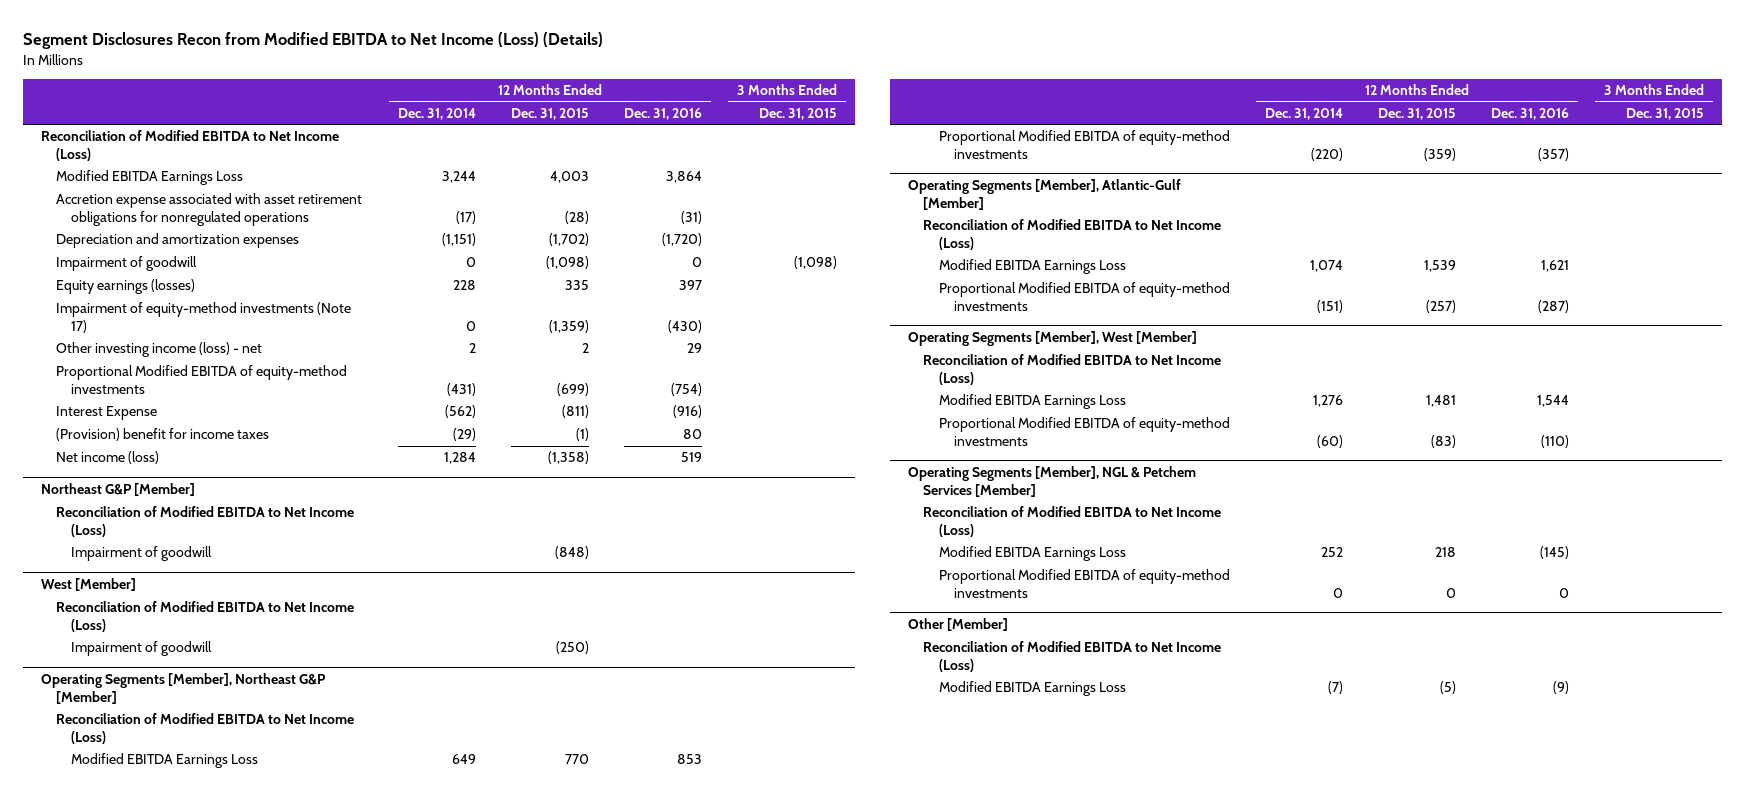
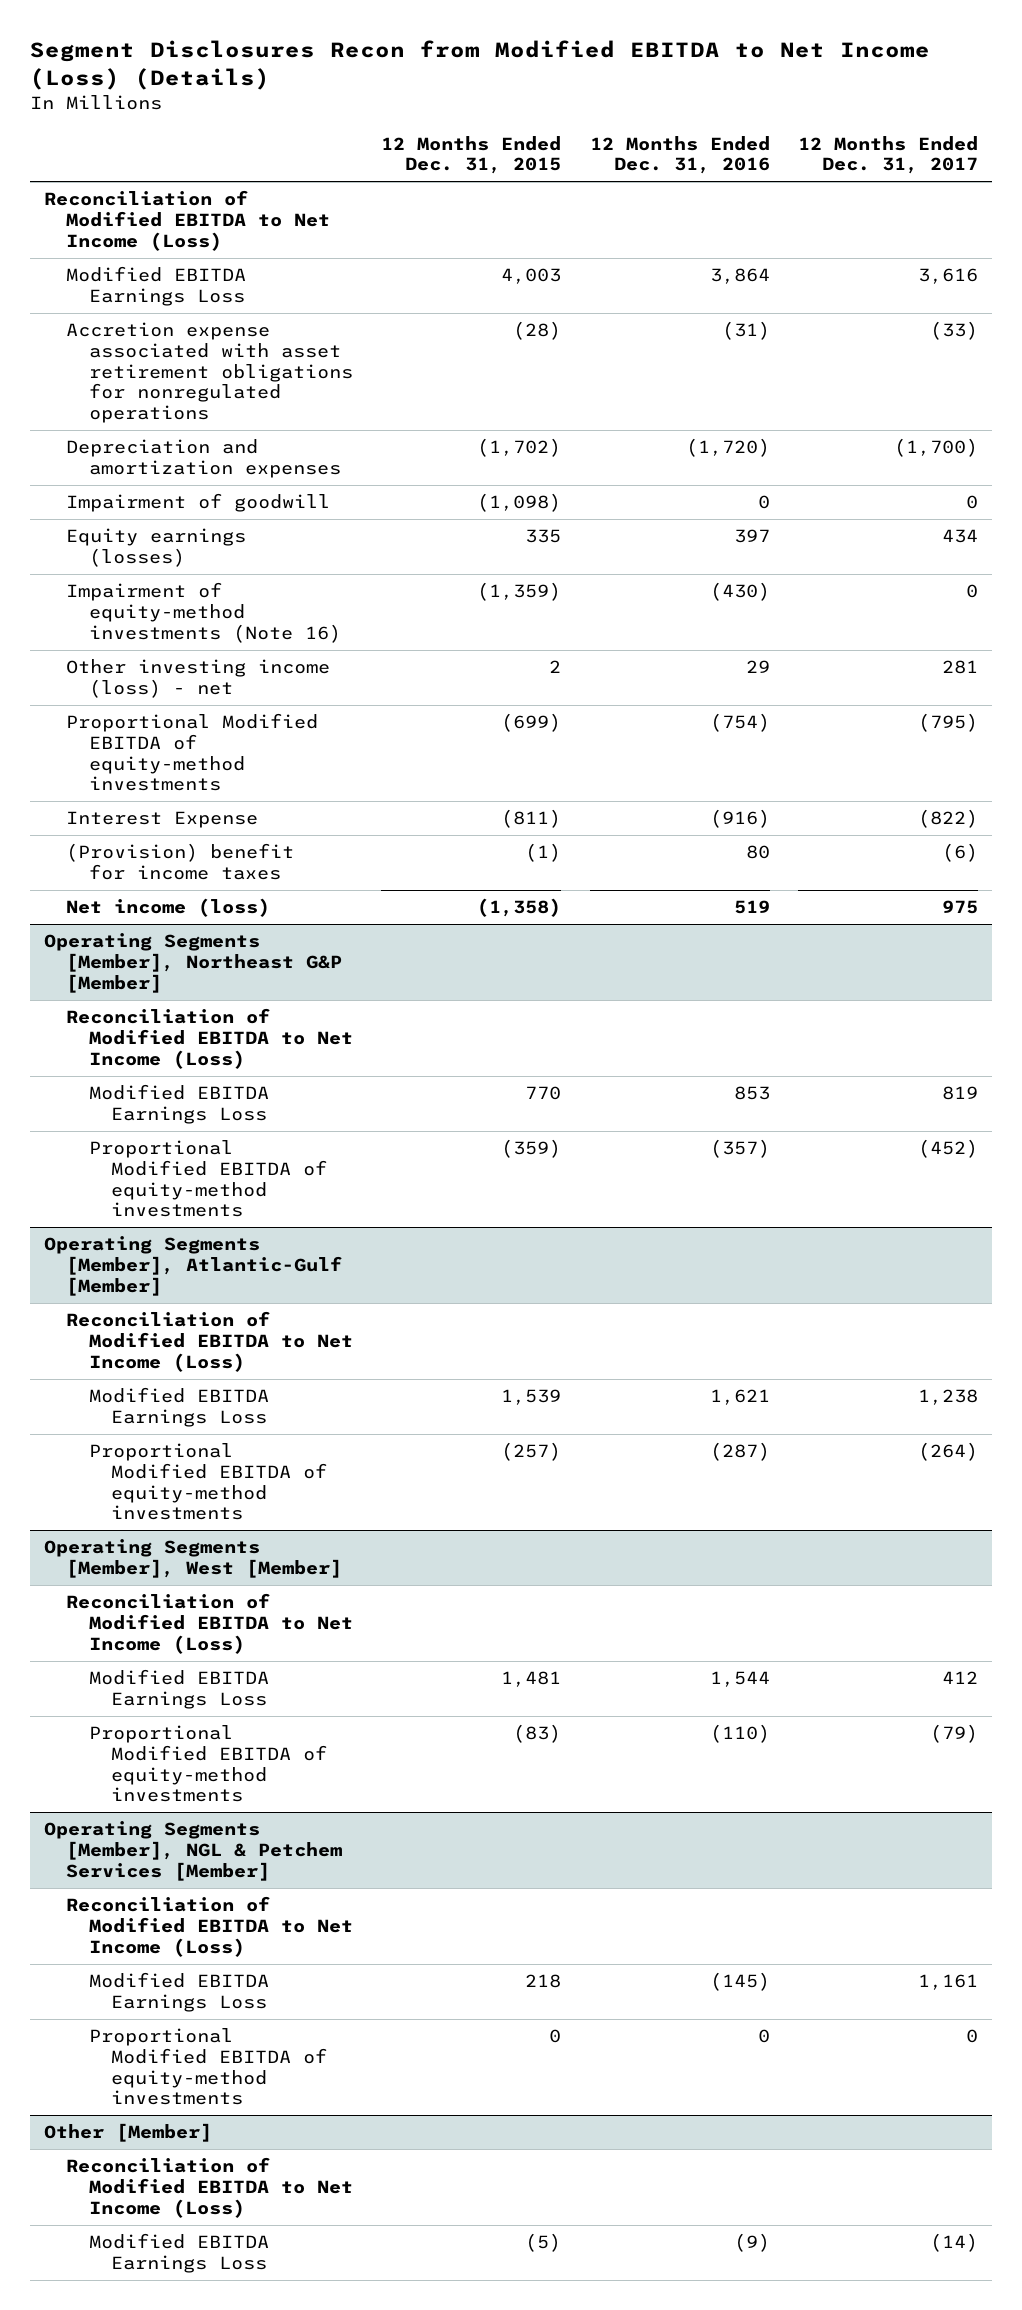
- | 12 Months Ended Dec. 31, 2014 | 12 Months Ended Dec. 31, 2015 | 12 Months Ended Dec. 31, 2016 | 3 Months Ended Dec. 31, 2015
+ | 12 Months Ended Dec. 31, 2015 | 12 Months Ended Dec. 31, 2016 | 12 Months Ended Dec. 31, 2017
- Impairment of equity-method investments (Note 17) | 0 | (1,359) | (430) |
+ Impairment of equity-method investments (Note 16) | (1,359) | (430) | 0
- Northeast G&P [Member]
- Reconciliation of Modified EBITDA to Net Income (Loss)
- Impairment of goodwill | | (848) | |
- West [Member]
- Reconciliation of Modified EBITDA to Net Income (Loss)
- Impairment of goodwill | | (250) | |

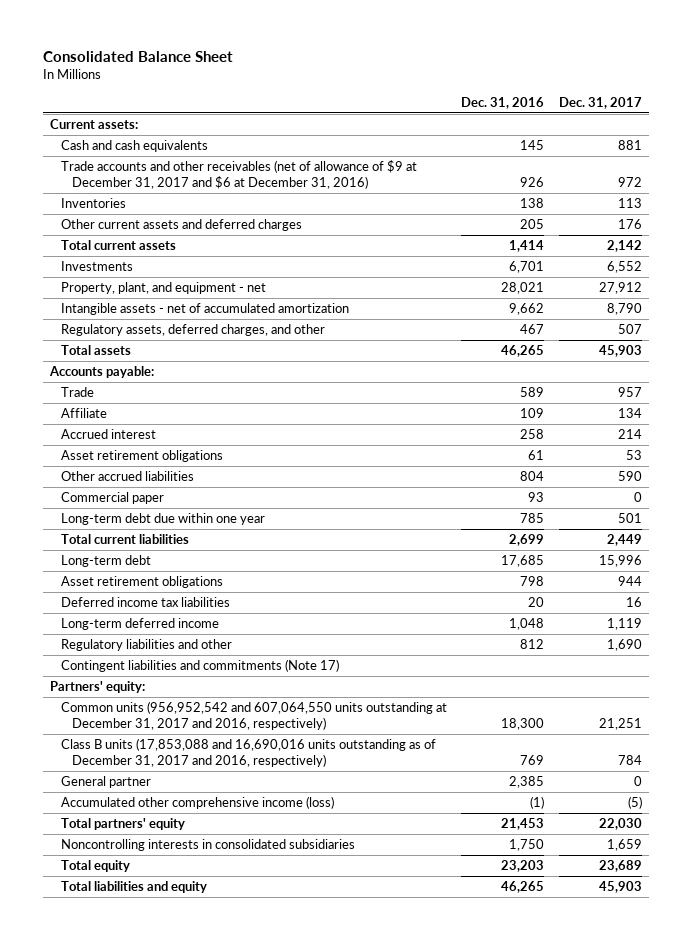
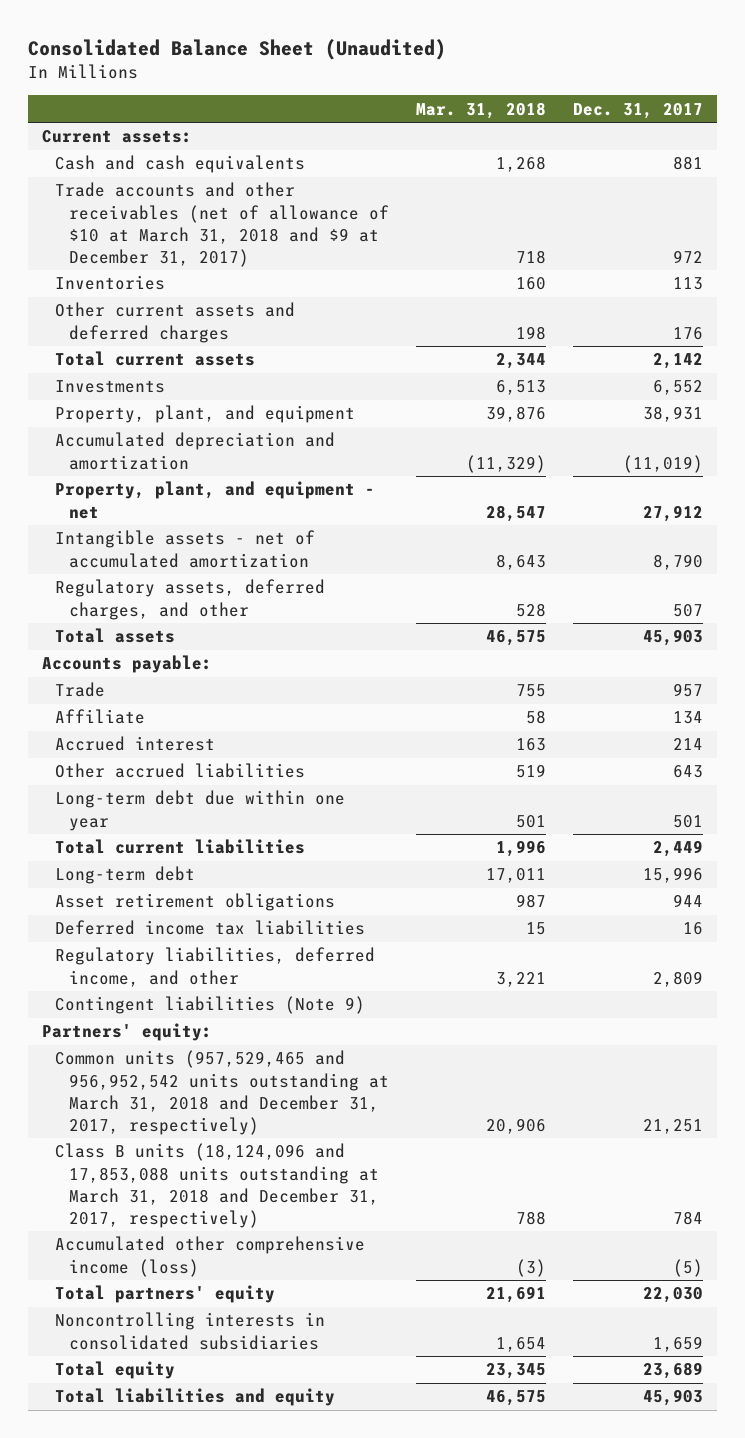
- Consolidated Balance Sheet
+ Consolidated Balance Sheet (Unaudited)
- | Dec. 31, 2016 | Dec. 31, 2017
+ | Mar. 31, 2018 | Dec. 31, 2017
- Trade accounts and other receivables (net of allowance of $9 at December 31, 2017 and $6 at December 31, 2016) | 926 | 972
+ Trade accounts and other receivables (net of allowance of $10 at March 31, 2018 and $9 at December 31, 2017) | 718 | 972
+ Property, plant, and equipment | 39,876 | 38,931
+ Accumulated depreciation and amortization | (11,329) | (11,019)
- Asset retirement obligations | 61 | 53
- Other accrued liabilities | 804 | 590
- Commercial paper | 93 | 0
+ Other accrued liabilities | 519 | 643
- Long-term deferred income | 1,048 | 1,119
- Regulatory liabilities and other | 812 | 1,690
- Contingent liabilities and commitments (Note 17)
+ Regulatory liabilities, deferred income, and other | 3,221 | 2,809
+ Contingent liabilities (Note 9)
- Common units (956,952,542 and 607,064,550 units outstanding at December 31, 2017 and 2016, respectively) | 18,300 | 21,251
- Class B units (17,853,088 and 16,690,016 units outstanding as of December 31, 2017 and 2016, respectively) | 769 | 784
- General partner | 2,385 | 0
+ Common units (957,529,465 and 956,952,542 units outstanding at March 31, 2018 and December 31, 2017, respectively) | 20,906 | 21,251
+ Class B units (18,124,096 and 17,853,088 units outstanding at March 31, 2018 and December 31, 2017, respectively) | 788 | 784

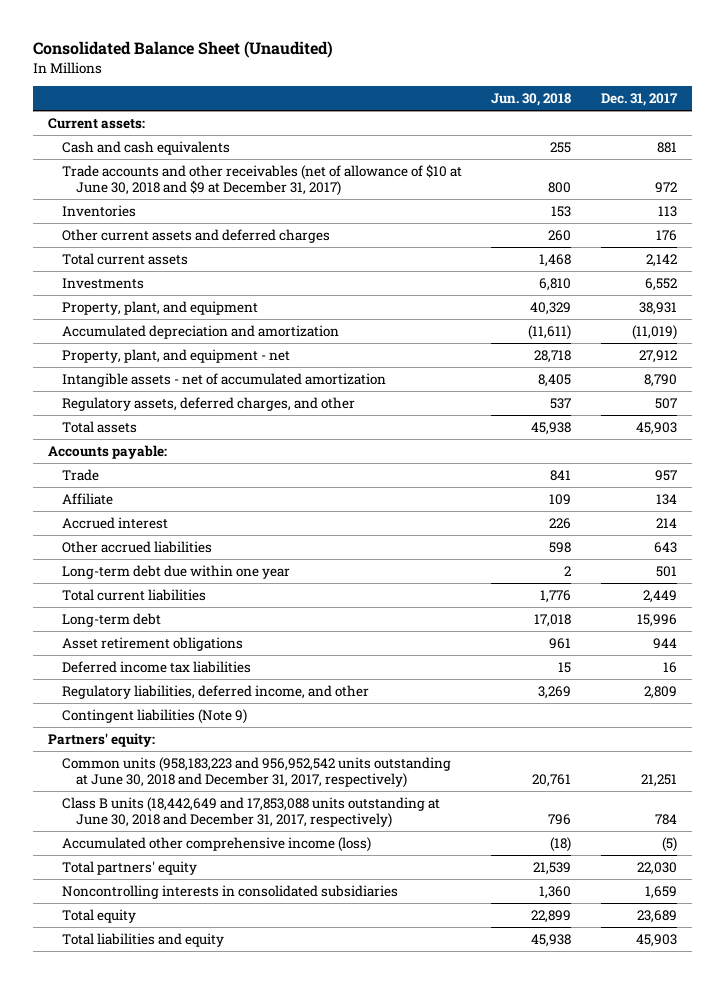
- | Mar. 31, 2018 | Dec. 31, 2017
+ | Jun. 30, 2018 | Dec. 31, 2017
- Trade accounts and other receivables (net of allowance of $10 at March 31, 2018 and $9 at December 31, 2017) | 718 | 972
+ Trade accounts and other receivables (net of allowance of $10 at June 30, 2018 and $9 at December 31, 2017) | 800 | 972
- Common units (957,529,465 and 956,952,542 units outstanding at March 31, 2018 and December 31, 2017, respectively) | 20,906 | 21,251
- Class B units (18,124,096 and 17,853,088 units outstanding at March 31, 2018 and December 31, 2017, respectively) | 788 | 784
+ Common units (958,183,223 and 956,952,542 units outstanding at June 30, 2018 and December 31, 2017, respectively) | 20,761 | 21,251
+ Class B units (18,442,649 and 17,853,088 units outstanding at June 30, 2018 and December 31, 2017, respectively) | 796 | 784

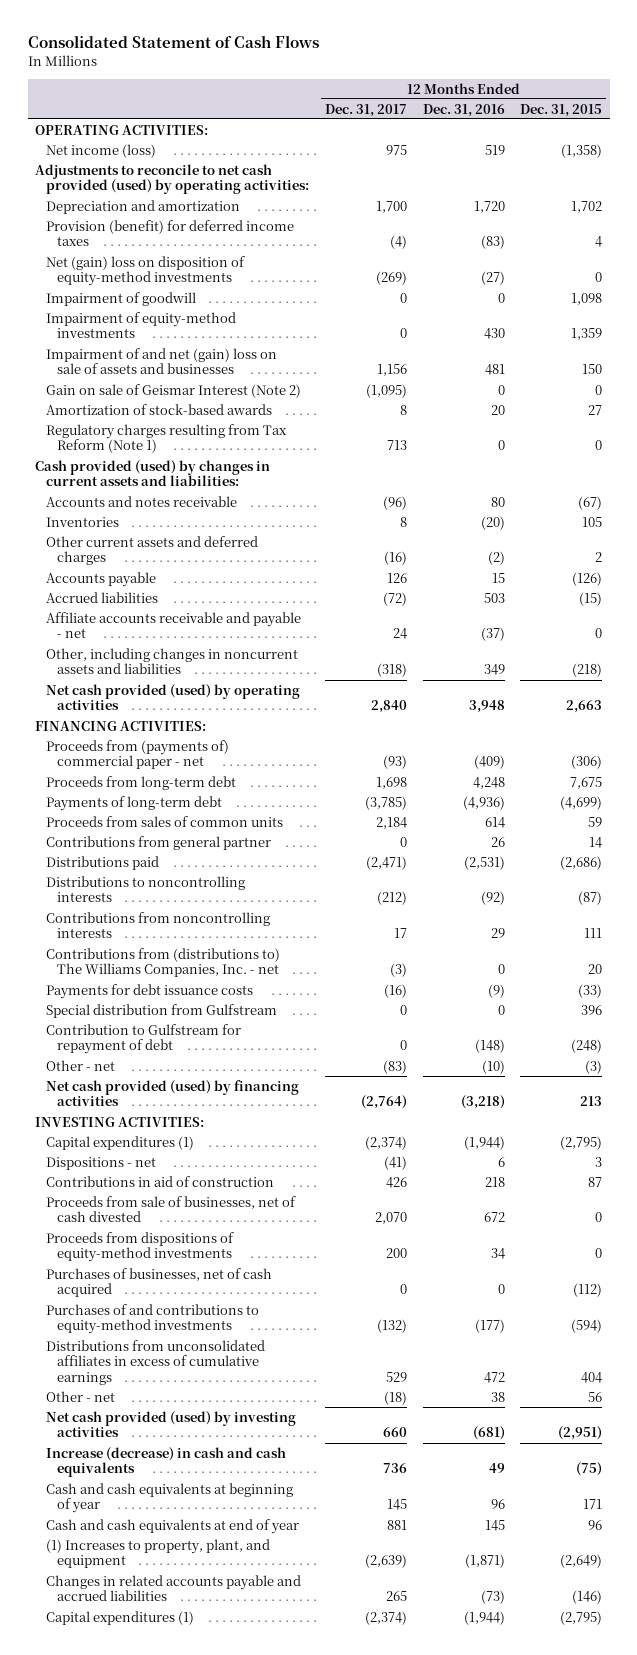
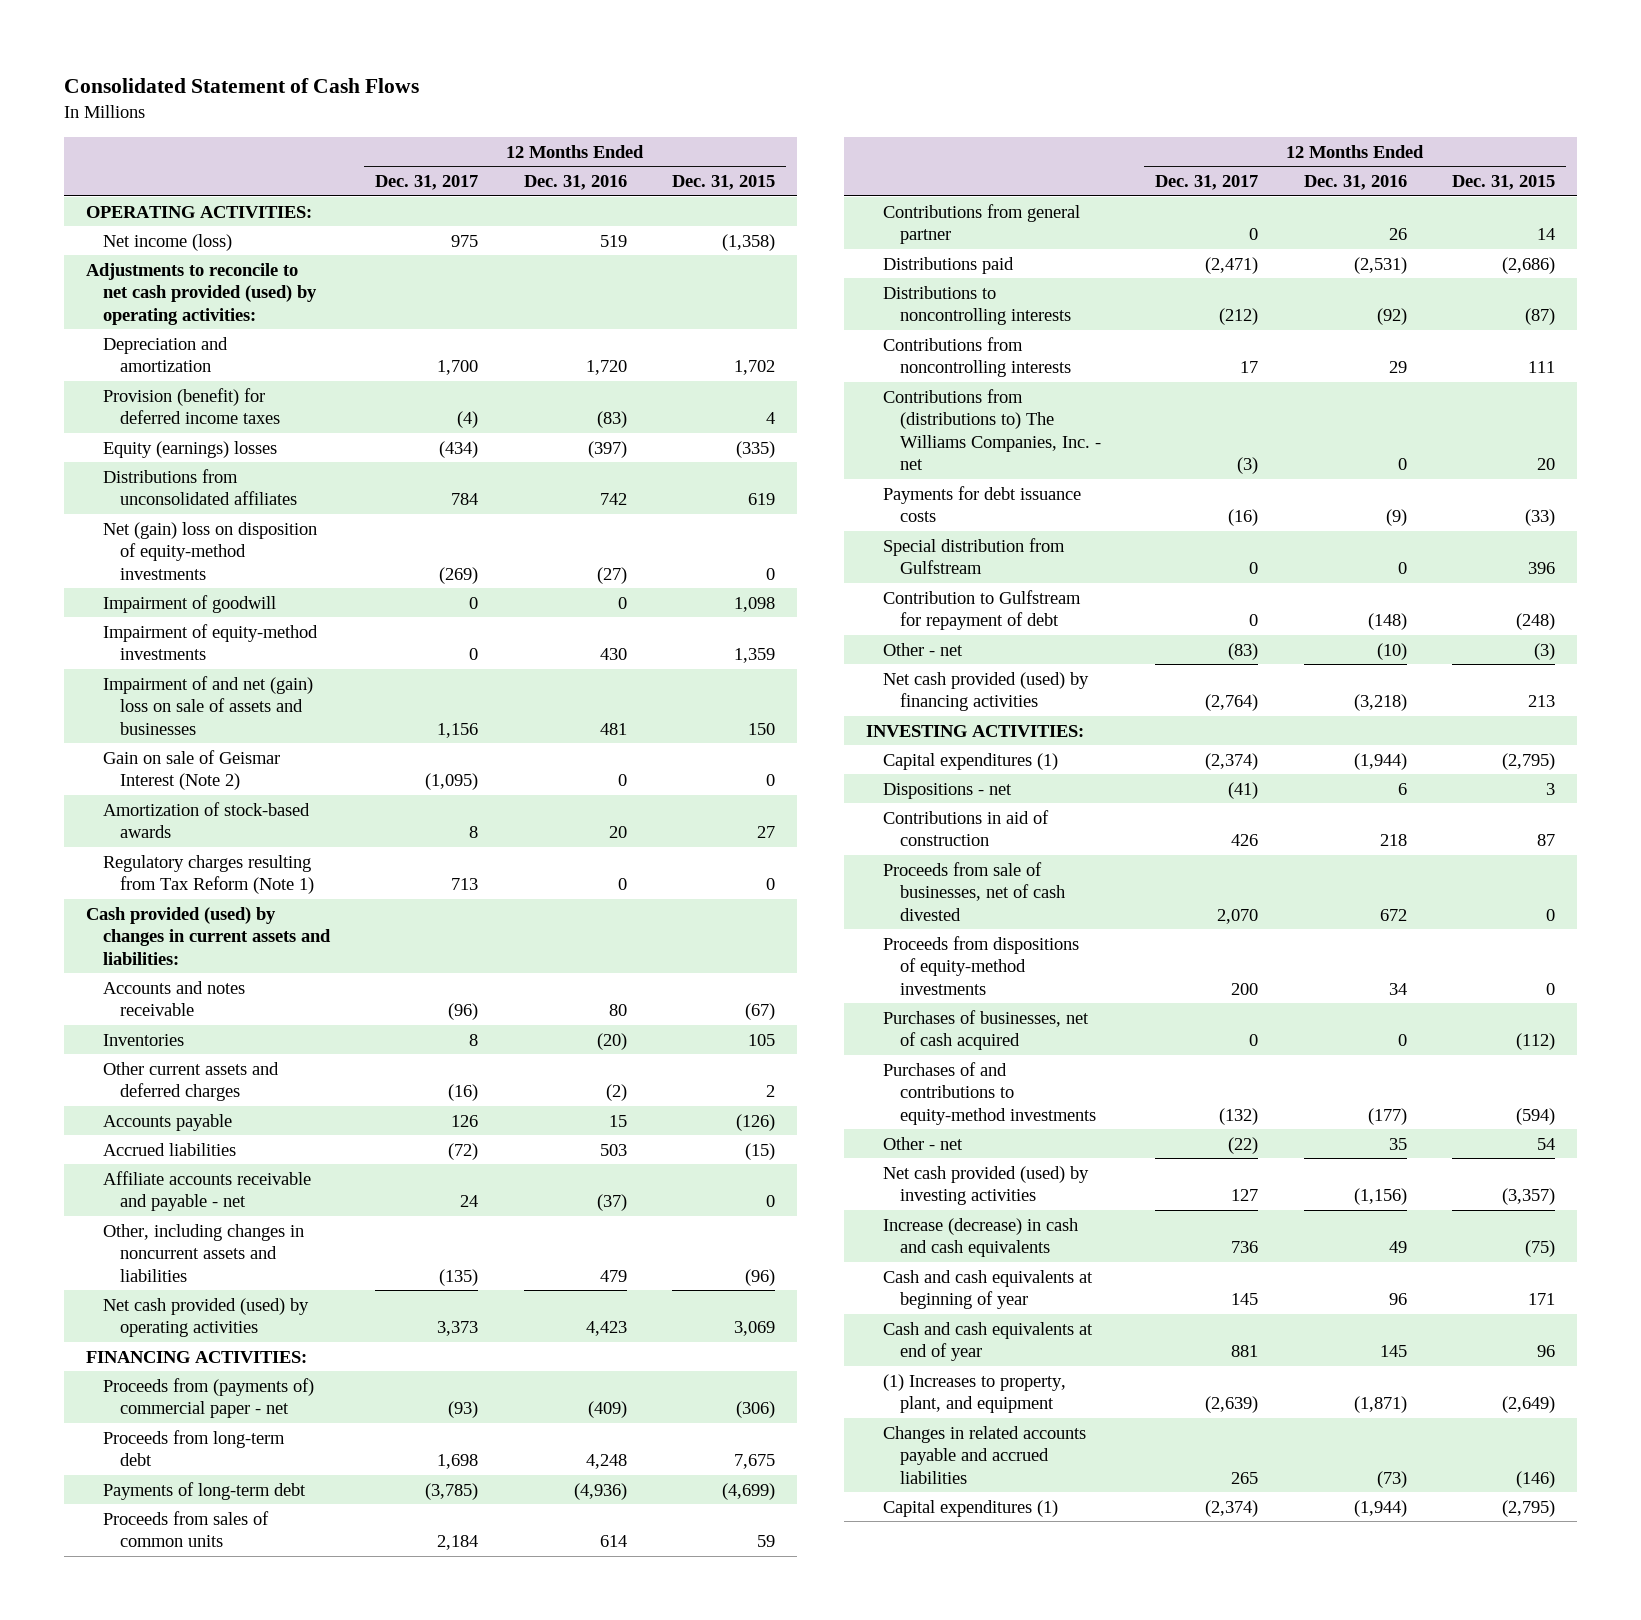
+ Equity (earnings) losses | (434) | (397) | (335)
+ Distributions from unconsolidated affiliates | 784 | 742 | 619
- Other, including changes in noncurrent assets and liabilities | (318) | 349 | (218)
- Net cash provided (used) by operating activities | 2,840 | 3,948 | 2,663
+ Other, including changes in noncurrent assets and liabilities | (135) | 479 | (96)
+ Net cash provided (used) by operating activities | 3,373 | 4,423 | 3,069
- Distributions from unconsolidated affiliates in excess of cumulative earnings | 529 | 472 | 404
- Other - net | (18) | 38 | 56
- Net cash provided (used) by investing activities | 660 | (681) | (2,951)
+ Other - net | (22) | 35 | 54
+ Net cash provided (used) by investing activities | 127 | (1,156) | (3,357)

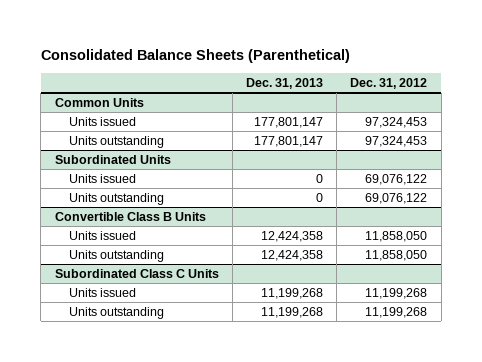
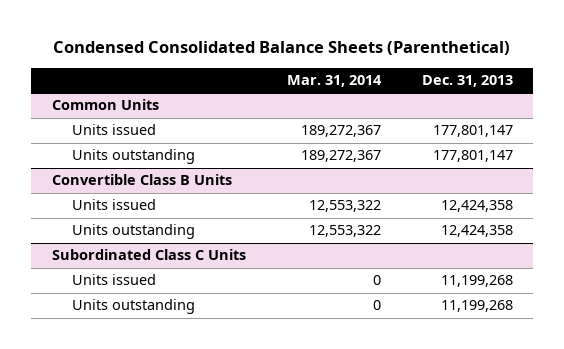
- Consolidated Balance Sheets (Parenthetical)
+ Condensed Consolidated Balance Sheets (Parenthetical)
- | Dec. 31, 2013 | Dec. 31, 2012
+ | Mar. 31, 2014 | Dec. 31, 2013
- Subordinated Units
- Units issued | 0 | 69,076,122
- Units outstanding | 0 | 69,076,122

